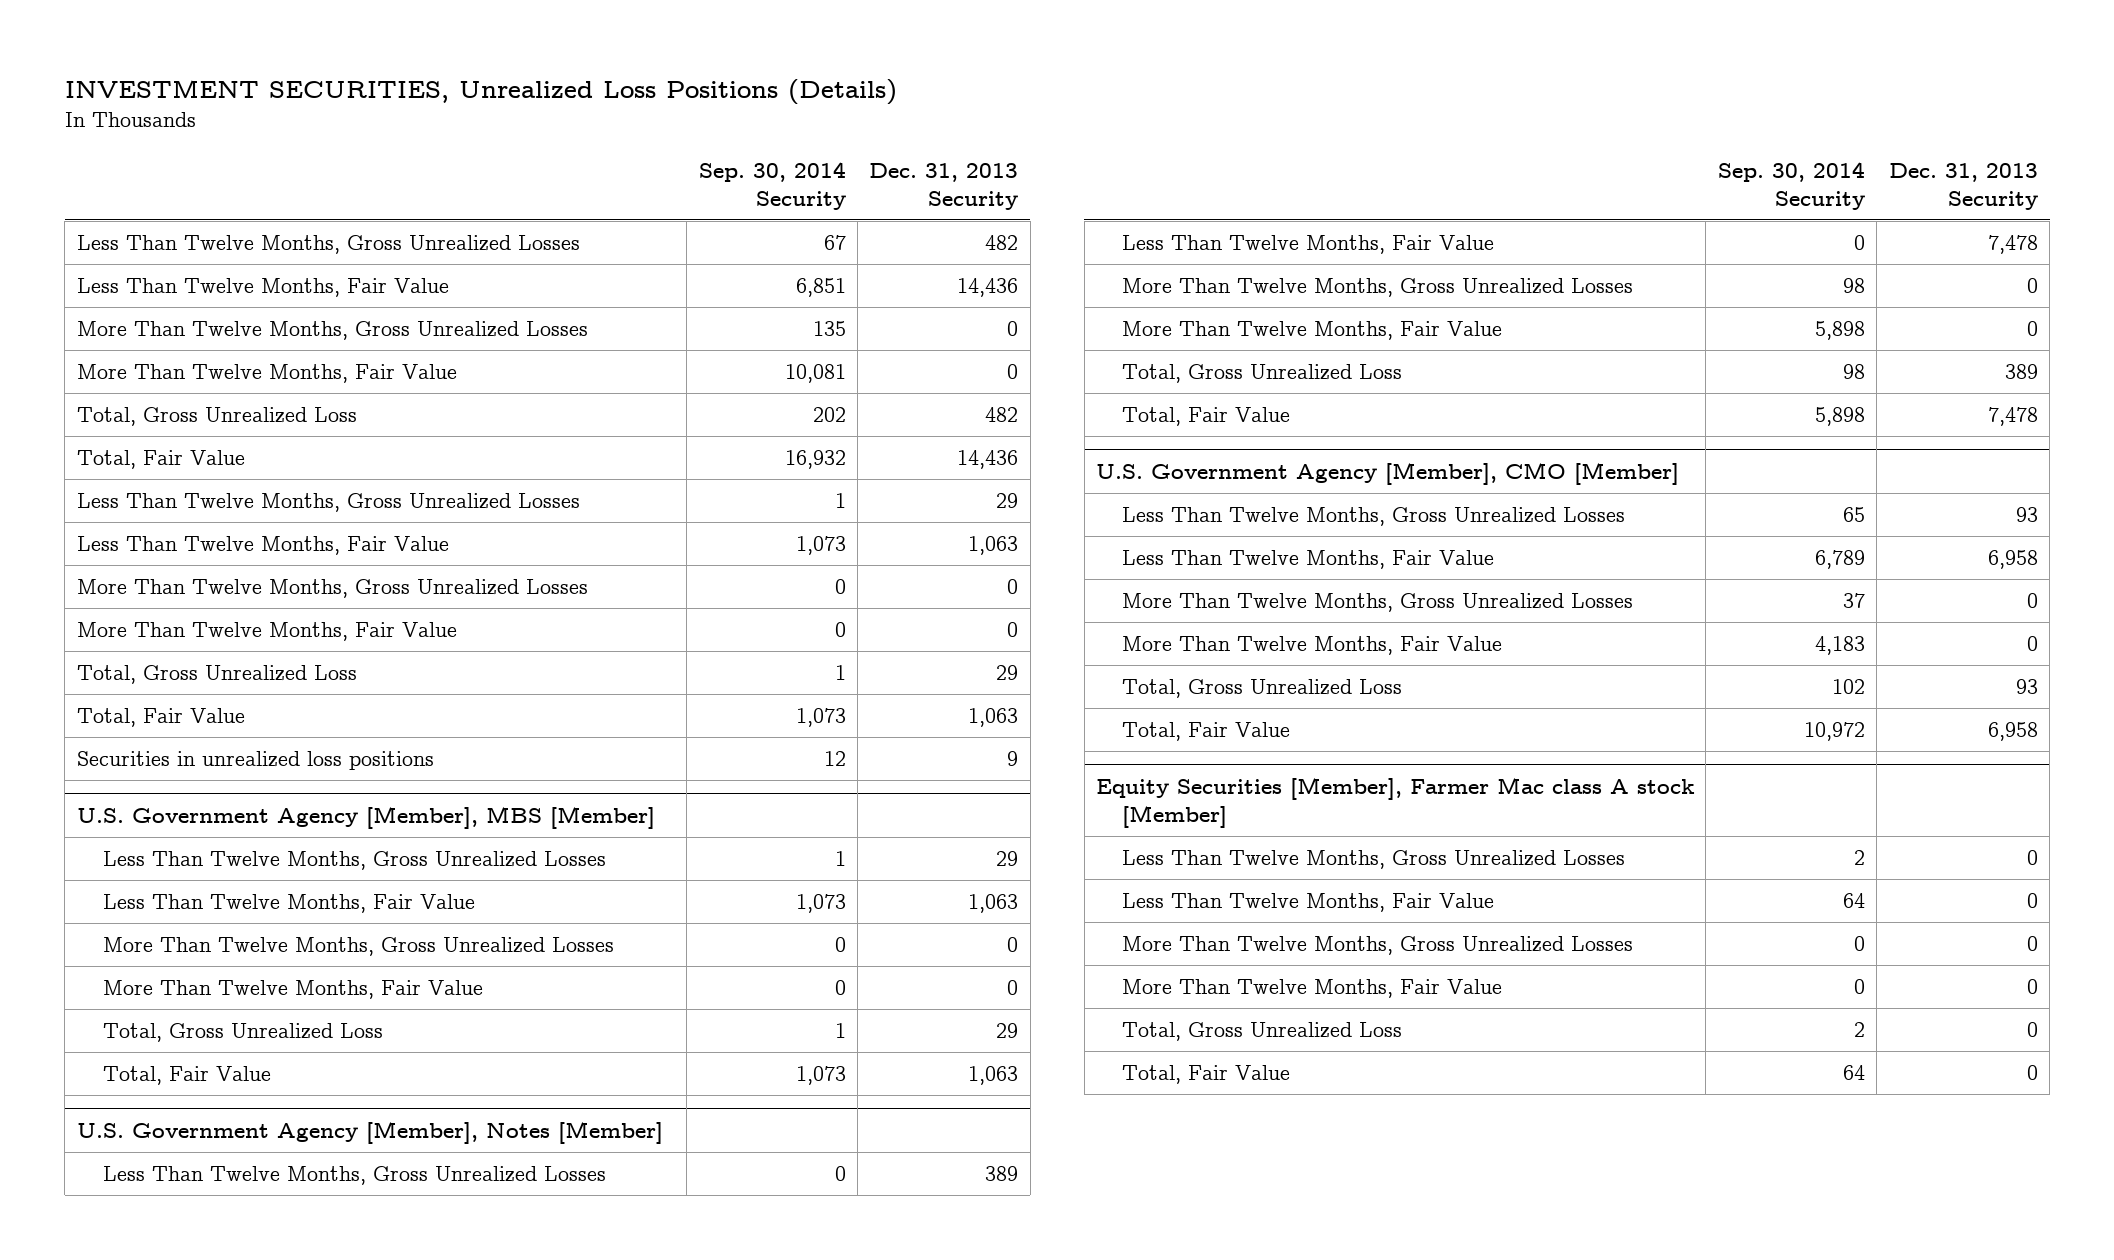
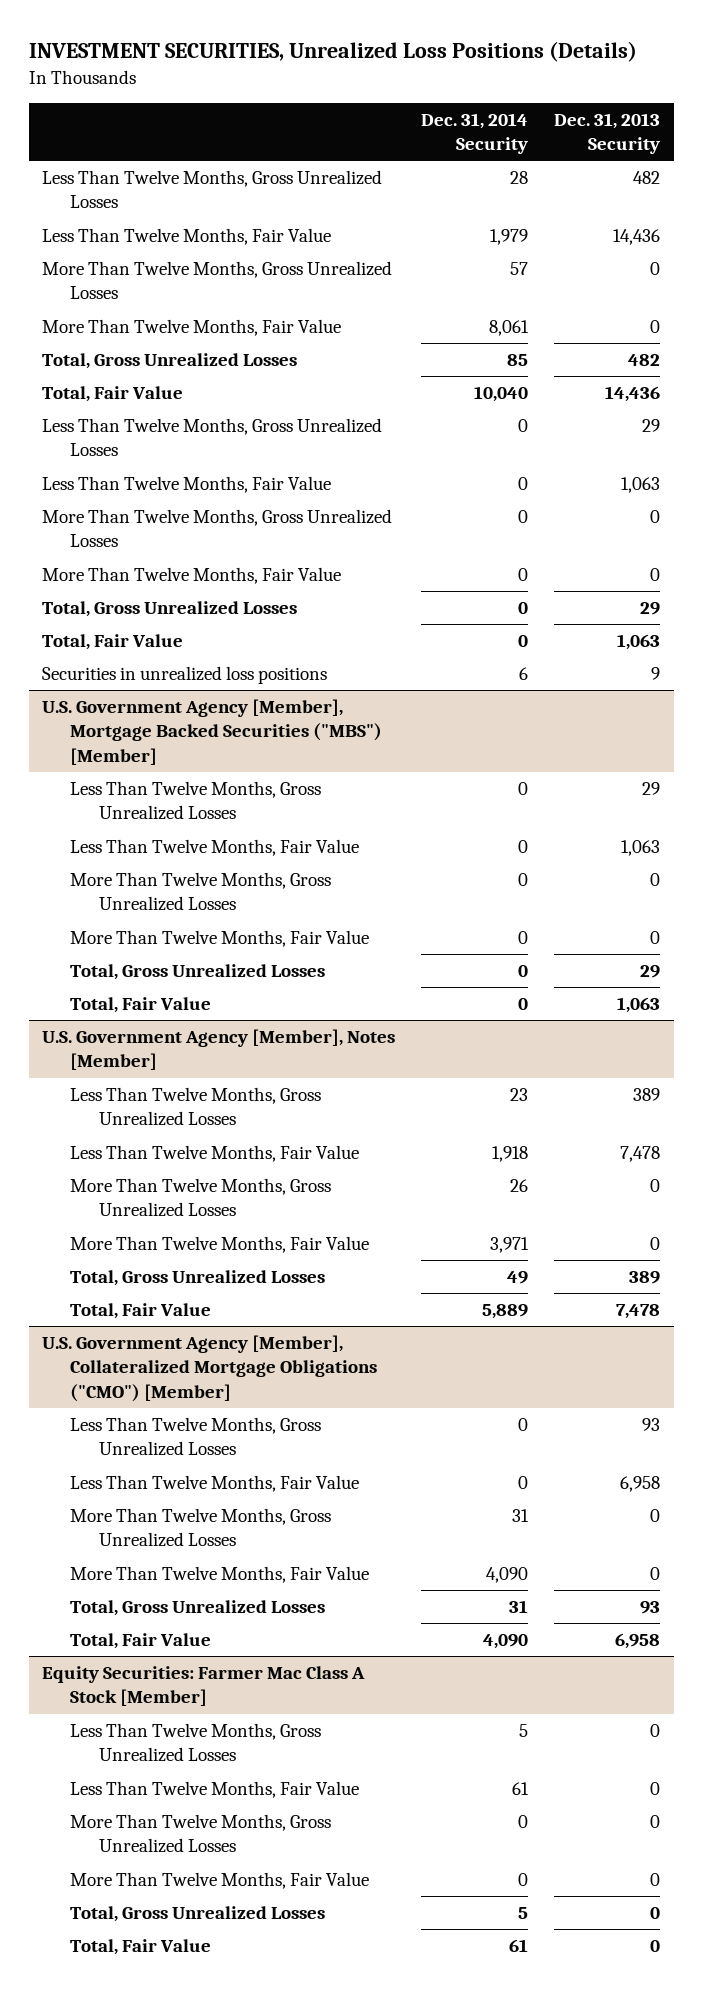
- | Sep. 30, 2014 Security | Dec. 31, 2013 Security
+ | Dec. 31, 2014 Security | Dec. 31, 2013 Security
- Total, Gross Unrealized Loss | 202 | 482
+ Total, Gross Unrealized Losses | 85 | 482
- Total, Gross Unrealized Loss | 1 | 29
+ Total, Gross Unrealized Losses | 0 | 29
- U.S. Government Agency [Member], MBS [Member]
+ U.S. Government Agency [Member], Mortgage Backed Securities ("MBS") [Member]
- Total, Gross Unrealized Loss | 1 | 29
+ Total, Gross Unrealized Losses | 0 | 29
@ U.S. Government Agency [Member], Notes [Member]
- Total, Gross Unrealized Loss | 98 | 389
+ Total, Gross Unrealized Losses | 49 | 389
- U.S. Government Agency [Member], CMO [Member]
+ U.S. Government Agency [Member], Collateralized Mortgage Obligations ("CMO") [Member]
- Total, Gross Unrealized Loss | 102 | 93
+ Total, Gross Unrealized Losses | 31 | 93
- Equity Securities [Member], Farmer Mac class A stock [Member]
+ Equity Securities: Farmer Mac Class A Stock [Member]
- Total, Gross Unrealized Loss | 2 | 0
+ Total, Gross Unrealized Losses | 5 | 0

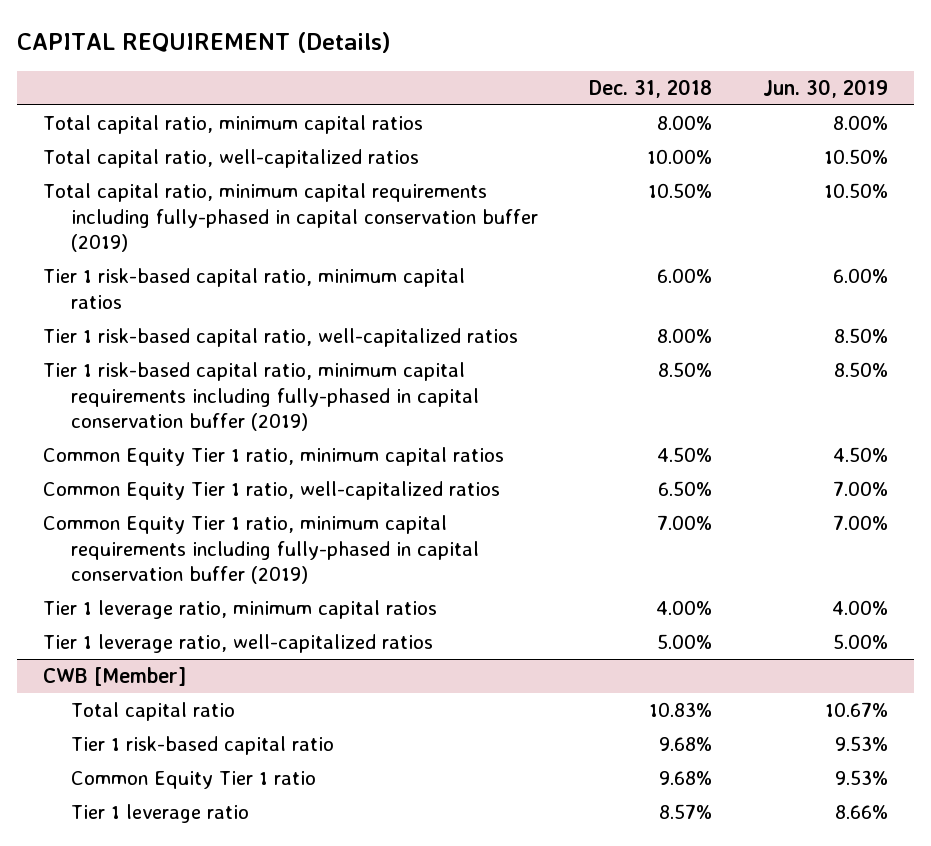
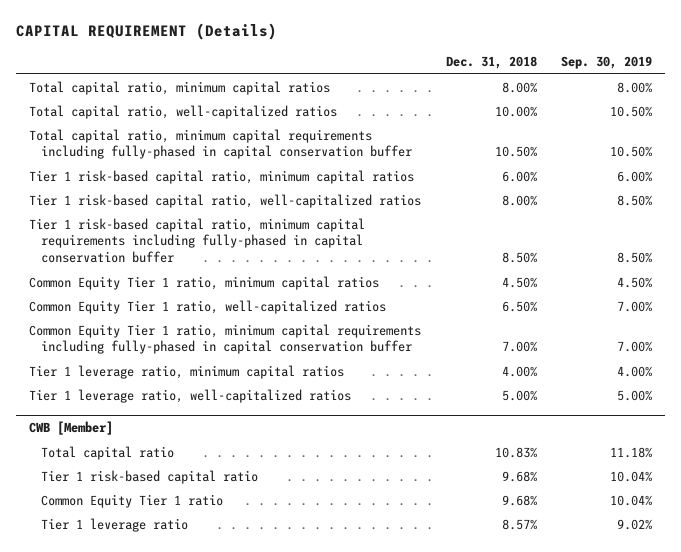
- | Dec. 31, 2018 | Jun. 30, 2019
+ | Dec. 31, 2018 | Sep. 30, 2019
- Total capital ratio, minimum capital requirements including fully-phased in capital conservation buffer (2019) | 10.50% | 10.50%
+ Total capital ratio, minimum capital requirements including fully-phased in capital conservation buffer | 10.50% | 10.50%
- Tier 1 risk-based capital ratio, minimum capital requirements including fully-phased in capital conservation buffer (2019) | 8.50% | 8.50%
+ Tier 1 risk-based capital ratio, minimum capital requirements including fully-phased in capital conservation buffer | 8.50% | 8.50%
- Common Equity Tier 1 ratio, minimum capital requirements including fully-phased in capital conservation buffer (2019) | 7.00% | 7.00%
+ Common Equity Tier 1 ratio, minimum capital requirements including fully-phased in capital conservation buffer | 7.00% | 7.00%

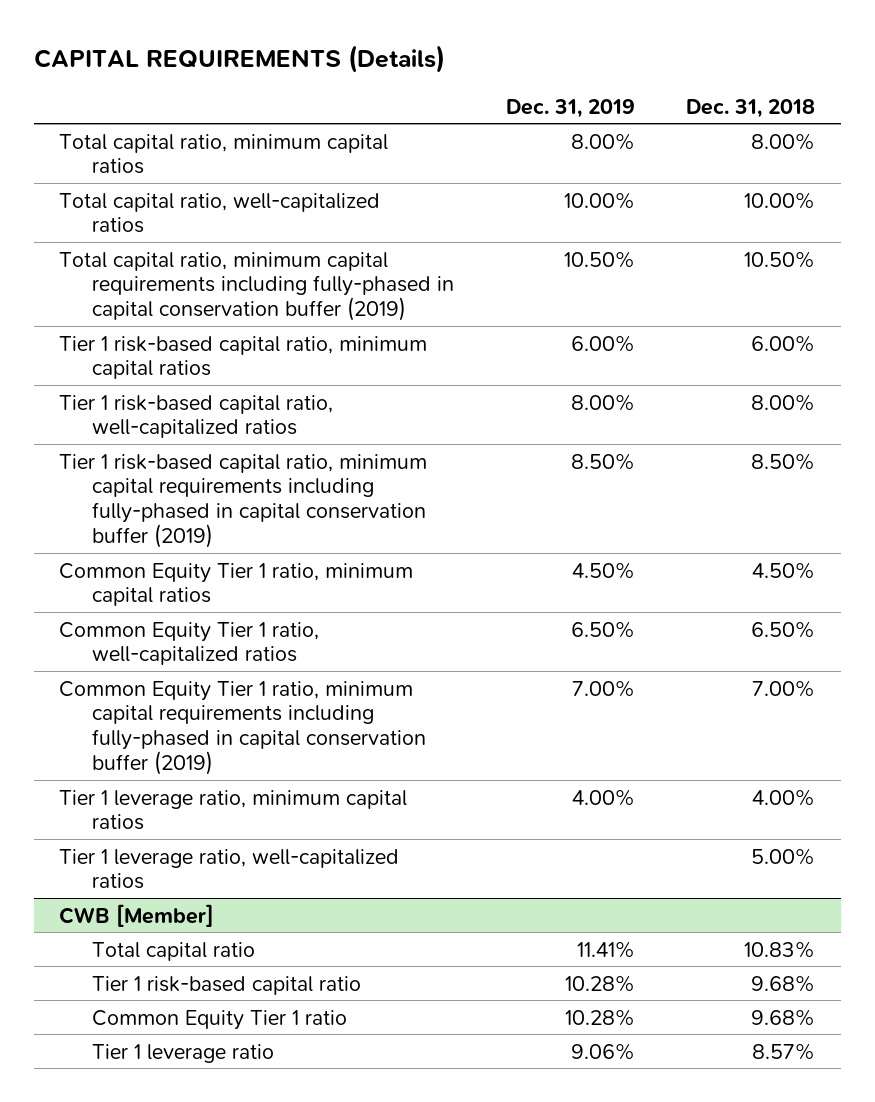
- CAPITAL REQUIREMENT (Details)
+ CAPITAL REQUIREMENTS (Details)
- | Dec. 31, 2018 | Sep. 30, 2019
+ | Dec. 31, 2019 | Dec. 31, 2018
- Total capital ratio, minimum capital requirements including fully-phased in capital conservation buffer | 10.50% | 10.50%
+ Total capital ratio, minimum capital requirements including fully-phased in capital conservation buffer (2019) | 10.50% | 10.50%
- Tier 1 risk-based capital ratio, minimum capital requirements including fully-phased in capital conservation buffer | 8.50% | 8.50%
+ Tier 1 risk-based capital ratio, minimum capital requirements including fully-phased in capital conservation buffer (2019) | 8.50% | 8.50%
- Common Equity Tier 1 ratio, minimum capital requirements including fully-phased in capital conservation buffer | 7.00% | 7.00%
+ Common Equity Tier 1 ratio, minimum capital requirements including fully-phased in capital conservation buffer (2019) | 7.00% | 7.00%

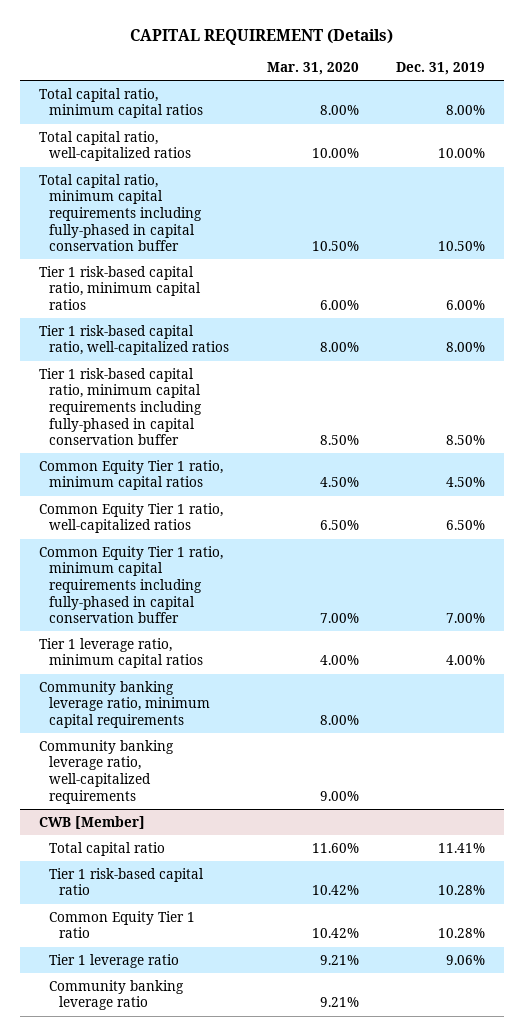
- CAPITAL REQUIREMENTS (Details)
+ CAPITAL REQUIREMENT (Details)
- | Dec. 31, 2019 | Dec. 31, 2018
+ | Mar. 31, 2020 | Dec. 31, 2019
- Total capital ratio, minimum capital requirements including fully-phased in capital conservation buffer (2019) | 10.50% | 10.50%
+ Total capital ratio, minimum capital requirements including fully-phased in capital conservation buffer | 10.50% | 10.50%
- Tier 1 risk-based capital ratio, minimum capital requirements including fully-phased in capital conservation buffer (2019) | 8.50% | 8.50%
+ Tier 1 risk-based capital ratio, minimum capital requirements including fully-phased in capital conservation buffer | 8.50% | 8.50%
- Common Equity Tier 1 ratio, minimum capital requirements including fully-phased in capital conservation buffer (2019) | 7.00% | 7.00%
+ Common Equity Tier 1 ratio, minimum capital requirements including fully-phased in capital conservation buffer | 7.00% | 7.00%
- Tier 1 leverage ratio, well-capitalized ratios | | 5.00%
+ Community banking leverage ratio, minimum capital requirements | 8.00% |
+ Community banking leverage ratio, well-capitalized requirements | 9.00% |
@ CWB [Member]
+ Community banking leverage ratio | 9.21% |

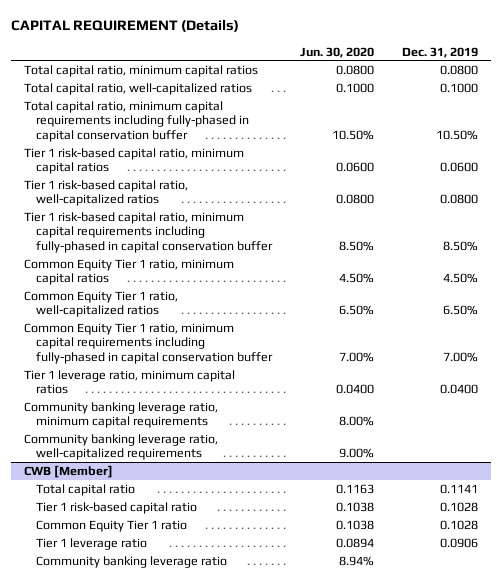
- | Mar. 31, 2020 | Dec. 31, 2019
+ | Jun. 30, 2020 | Dec. 31, 2019
- Total capital ratio, minimum capital ratios | 8.00% | 8.00%
- Total capital ratio, well-capitalized ratios | 10.00% | 10.00%
+ Total capital ratio, minimum capital ratios | 0.0800 | 0.0800
+ Total capital ratio, well-capitalized ratios | 0.1000 | 0.1000
- Tier 1 risk-based capital ratio, minimum capital ratios | 6.00% | 6.00%
- Tier 1 risk-based capital ratio, well-capitalized ratios | 8.00% | 8.00%
+ Tier 1 risk-based capital ratio, minimum capital ratios | 0.0600 | 0.0600
+ Tier 1 risk-based capital ratio, well-capitalized ratios | 0.0800 | 0.0800
- Tier 1 leverage ratio, minimum capital ratios | 4.00% | 4.00%
+ Tier 1 leverage ratio, minimum capital ratios | 0.0400 | 0.0400
@ CWB [Member]
- Total capital ratio | 11.60% | 11.41%
- Tier 1 risk-based capital ratio | 10.42% | 10.28%
- Common Equity Tier 1 ratio | 10.42% | 10.28%
- Tier 1 leverage ratio | 9.21% | 9.06%
+ Total capital ratio | 0.1163 | 0.1141
+ Tier 1 risk-based capital ratio | 0.1038 | 0.1028
+ Common Equity Tier 1 ratio | 0.1038 | 0.1028
+ Tier 1 leverage ratio | 0.0894 | 0.0906

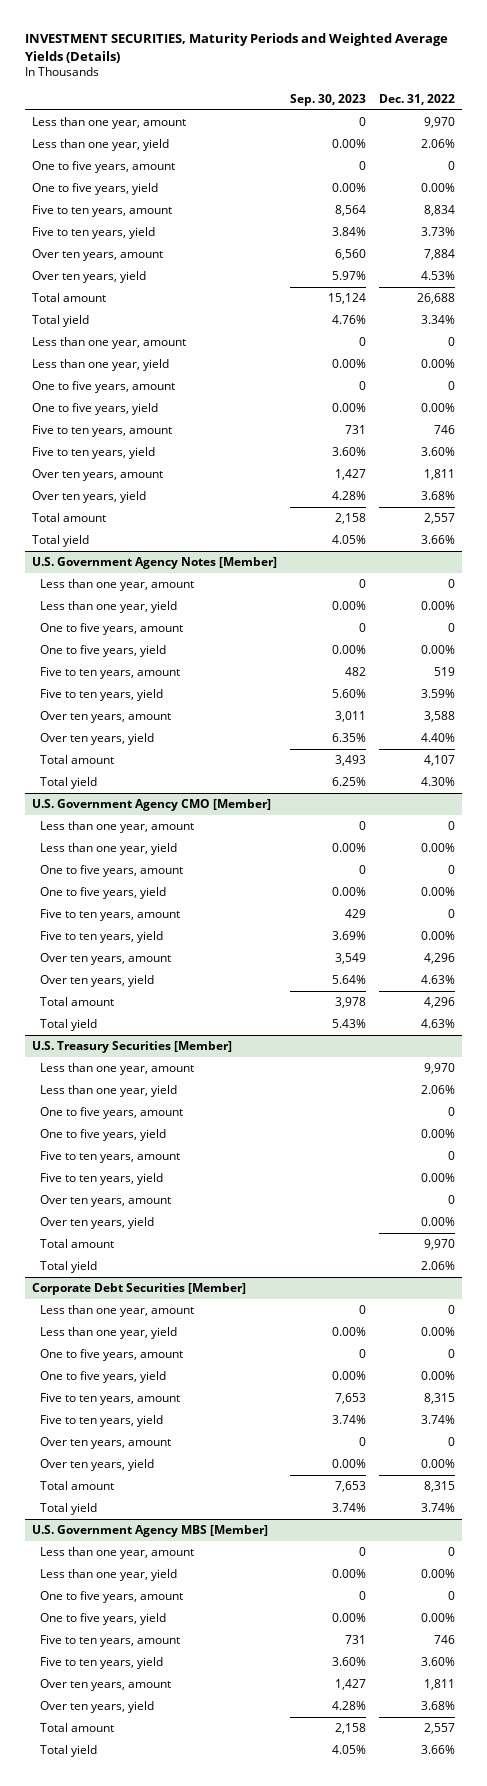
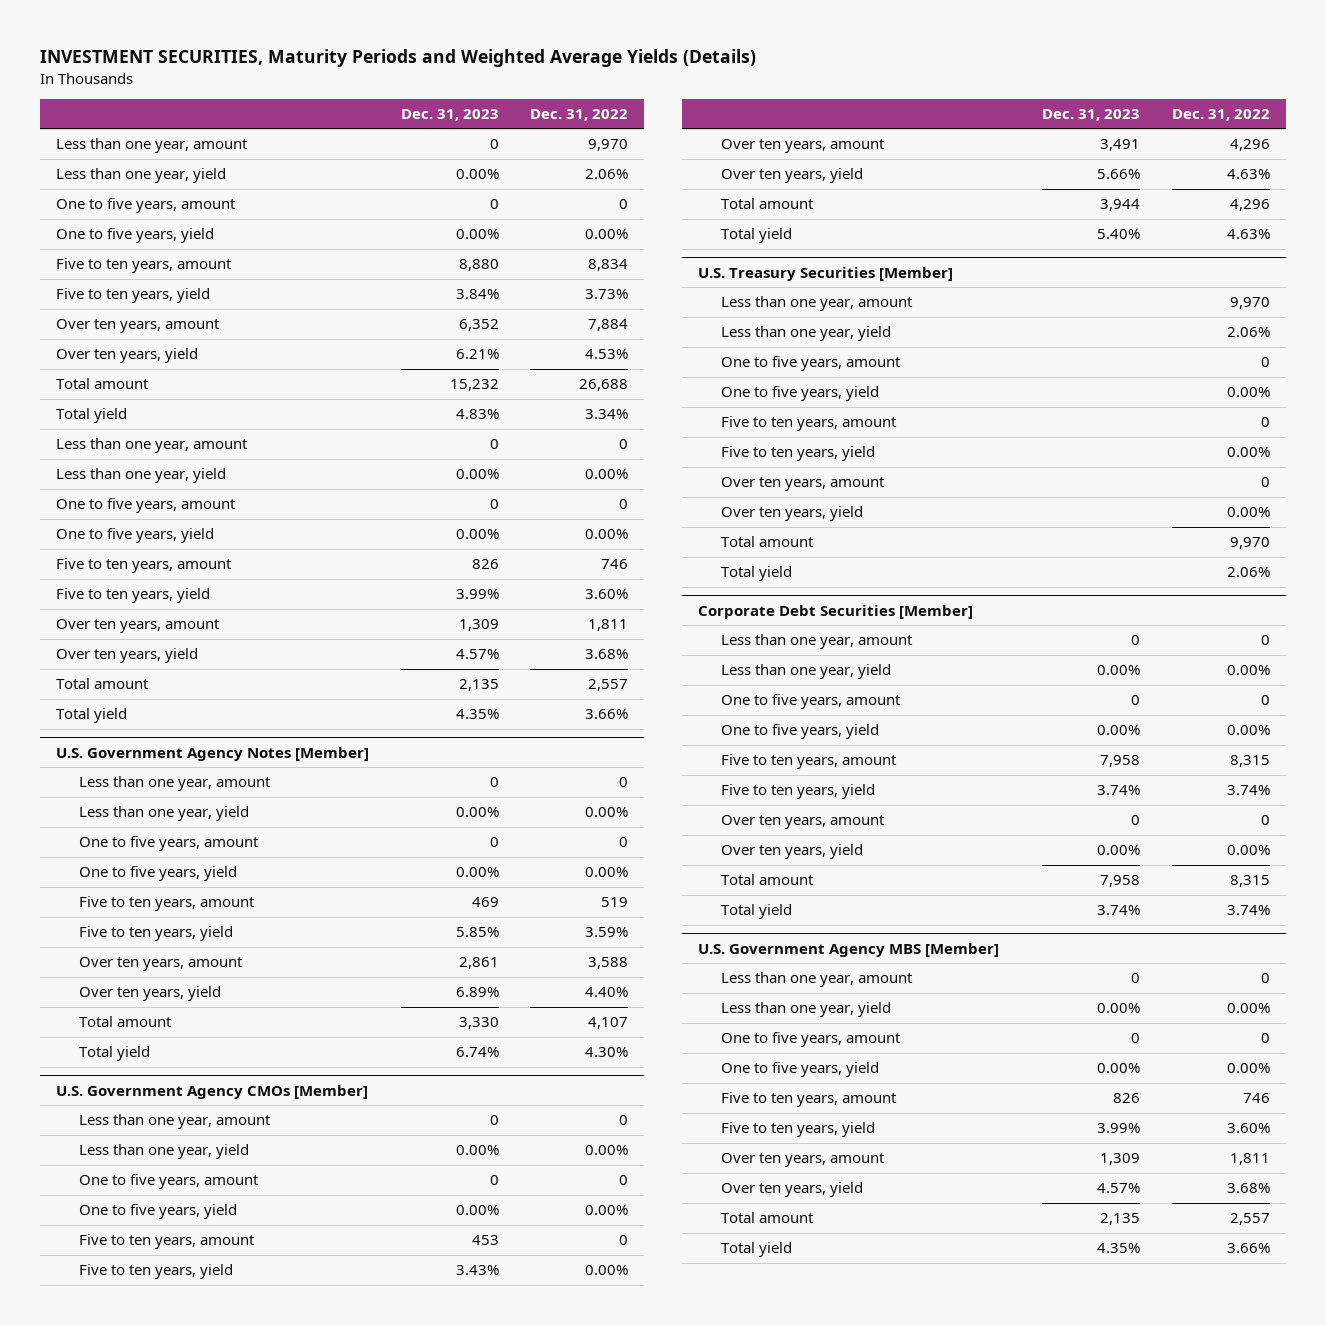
- | Sep. 30, 2023 | Dec. 31, 2022
+ | Dec. 31, 2023 | Dec. 31, 2022
- U.S. Government Agency CMO [Member]
+ U.S. Government Agency CMOs [Member]

